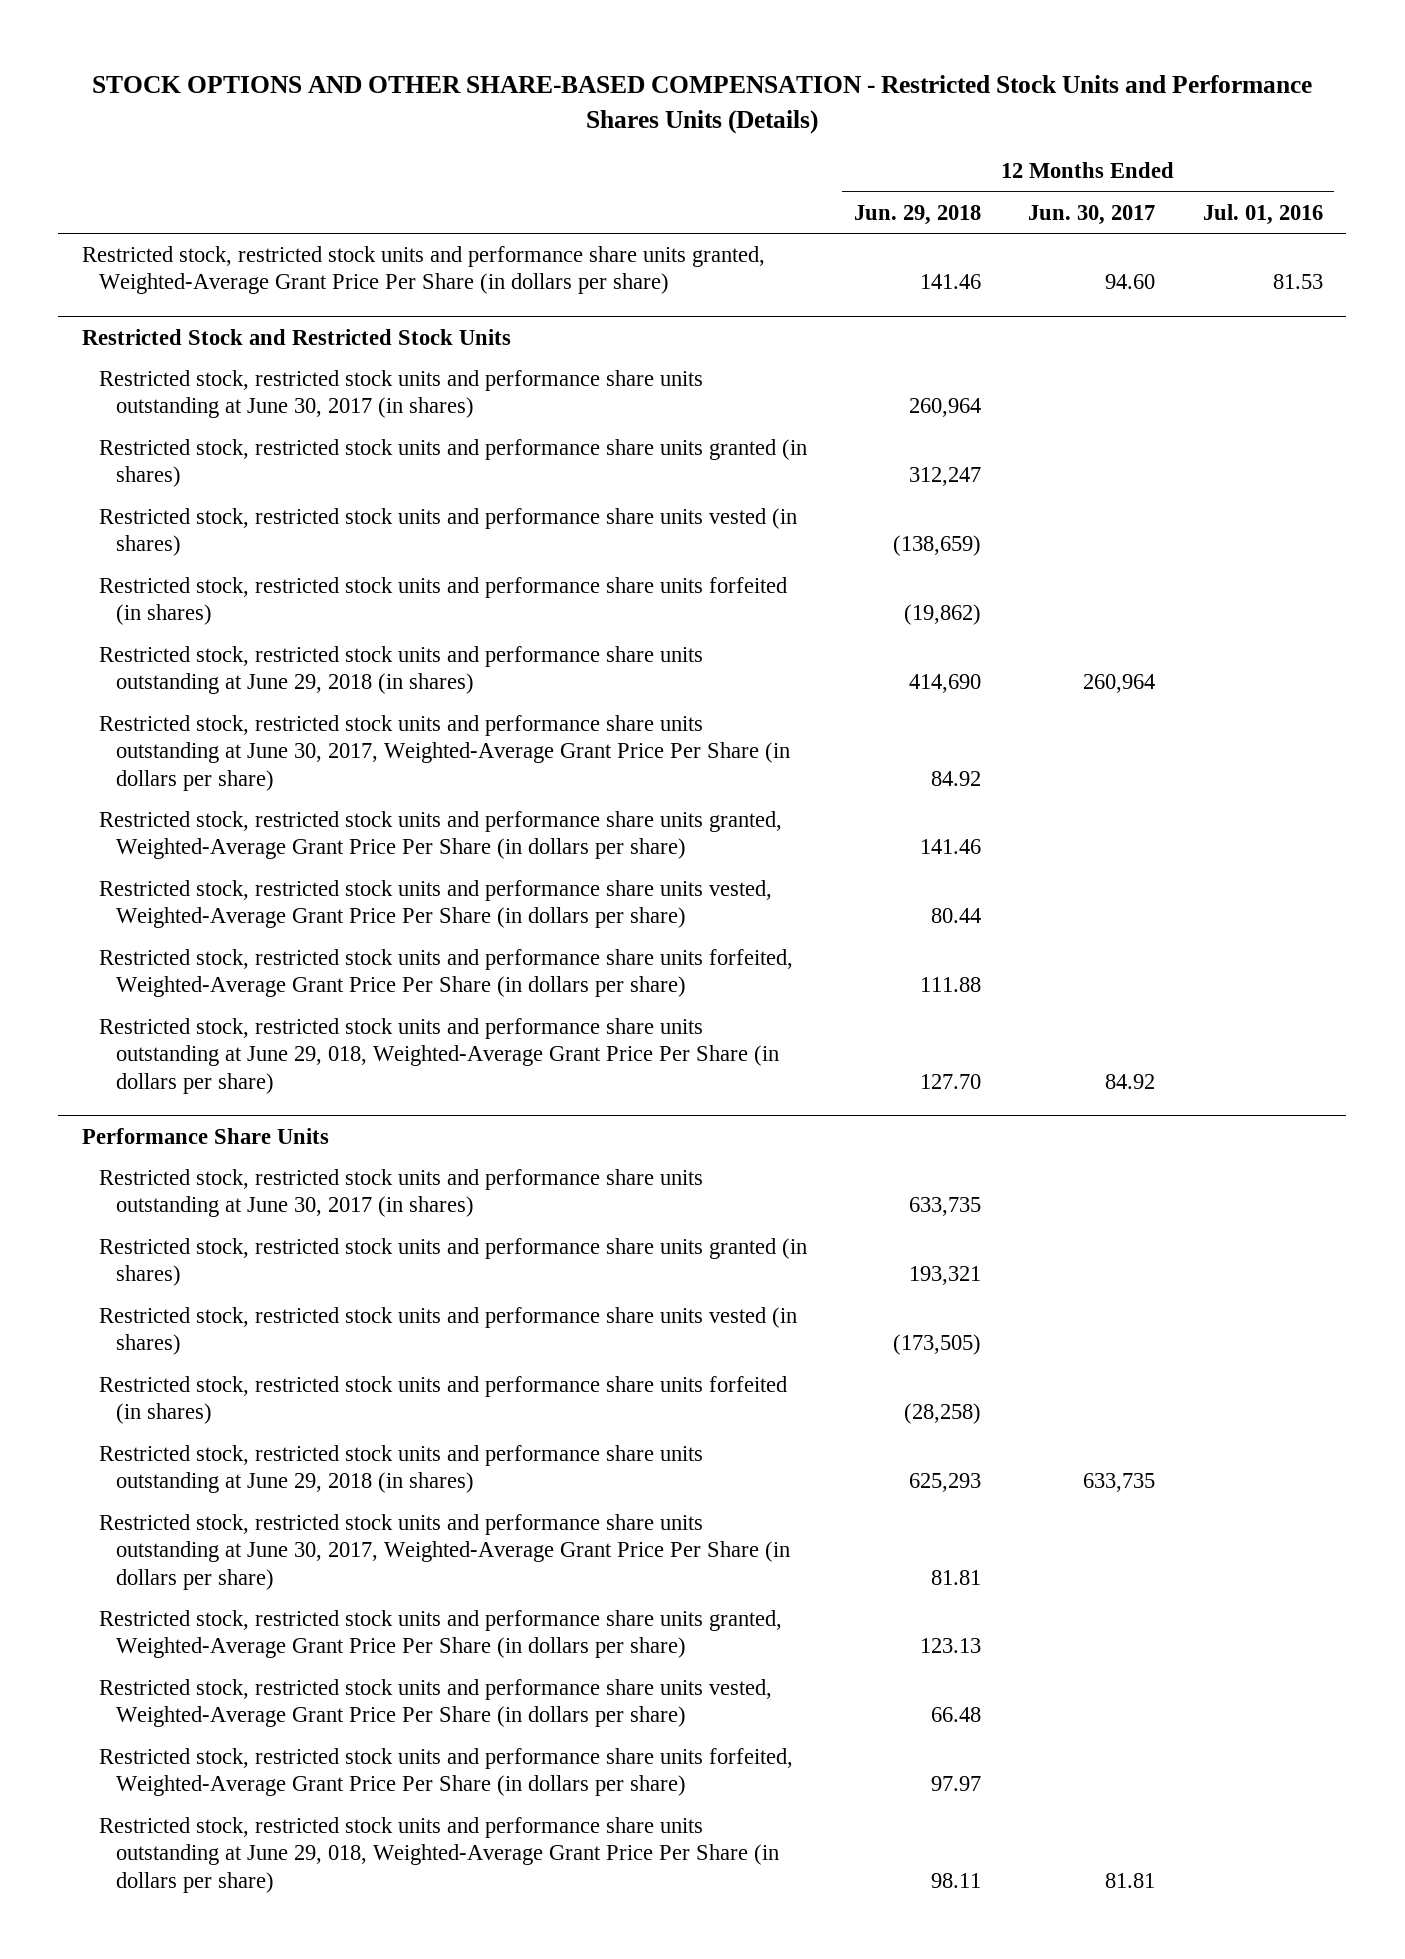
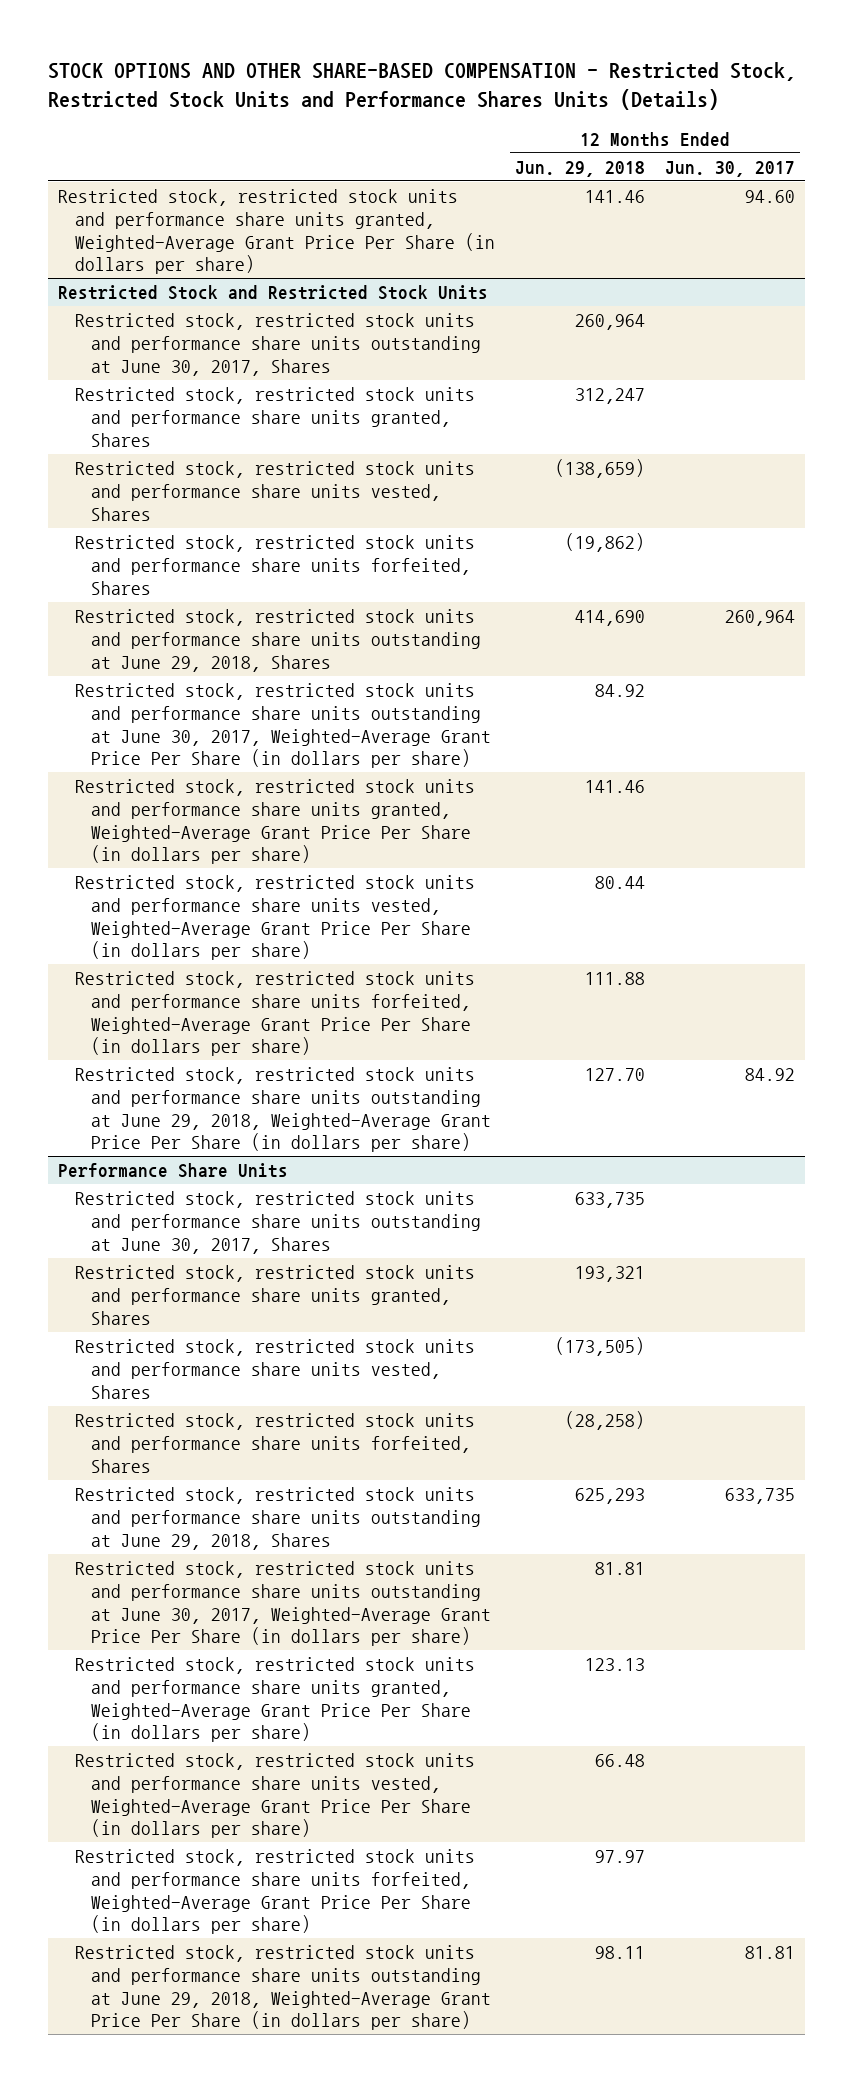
- STOCK OPTIONS AND OTHER SHARE-BASED COMPENSATION - Restricted Stock Units and Performance Shares Units (Details)
+ STOCK OPTIONS AND OTHER SHARE-BASED COMPENSATION - Restricted Stock, Restricted Stock Units and Performance Shares Units (Details)
- | 12 Months Ended Jun. 29, 2018 | 12 Months Ended Jun. 30, 2017 | 12 Months Ended Jul. 01, 2016
+ | 12 Months Ended Jun. 29, 2018 | 12 Months Ended Jun. 30, 2017
@ Restricted Stock and Restricted Stock Units
- Restricted stock, restricted stock units and performance share units outstanding at June 30, 2017 (in shares) | 260,964 | |
- Restricted stock, restricted stock units and performance share units granted (in shares) | 312,247 | |
- Restricted stock, restricted stock units and performance share units vested (in shares) | (138,659) | |
- Restricted stock, restricted stock units and performance share units forfeited (in shares) | (19,862) | |
- Restricted stock, restricted stock units and performance share units outstanding at June 29, 2018 (in shares) | 414,690 | 260,964 |
+ Restricted stock, restricted stock units and performance share units outstanding at June 30, 2017, Shares | 260,964 |
+ Restricted stock, restricted stock units and performance share units granted, Shares | 312,247 |
+ Restricted stock, restricted stock units and performance share units vested, Shares | (138,659) |
+ Restricted stock, restricted stock units and performance share units forfeited, Shares | (19,862) |
+ Restricted stock, restricted stock units and performance share units outstanding at June 29, 2018, Shares | 414,690 | 260,964
- Restricted stock, restricted stock units and performance share units outstanding at June 29, 018, Weighted-Average Grant Price Per Share (in dollars per share) | 127.70 | 84.92 |
+ Restricted stock, restricted stock units and performance share units outstanding at June 29, 2018, Weighted-Average Grant Price Per Share (in dollars per share) | 127.70 | 84.92
@ Performance Share Units
- Restricted stock, restricted stock units and performance share units outstanding at June 30, 2017 (in shares) | 633,735 | |
- Restricted stock, restricted stock units and performance share units granted (in shares) | 193,321 | |
- Restricted stock, restricted stock units and performance share units vested (in shares) | (173,505) | |
- Restricted stock, restricted stock units and performance share units forfeited (in shares) | (28,258) | |
- Restricted stock, restricted stock units and performance share units outstanding at June 29, 2018 (in shares) | 625,293 | 633,735 |
+ Restricted stock, restricted stock units and performance share units outstanding at June 30, 2017, Shares | 633,735 |
+ Restricted stock, restricted stock units and performance share units granted, Shares | 193,321 |
+ Restricted stock, restricted stock units and performance share units vested, Shares | (173,505) |
+ Restricted stock, restricted stock units and performance share units forfeited, Shares | (28,258) |
+ Restricted stock, restricted stock units and performance share units outstanding at June 29, 2018, Shares | 625,293 | 633,735
- Restricted stock, restricted stock units and performance share units outstanding at June 29, 018, Weighted-Average Grant Price Per Share (in dollars per share) | 98.11 | 81.81 |
+ Restricted stock, restricted stock units and performance share units outstanding at June 29, 2018, Weighted-Average Grant Price Per Share (in dollars per share) | 98.11 | 81.81

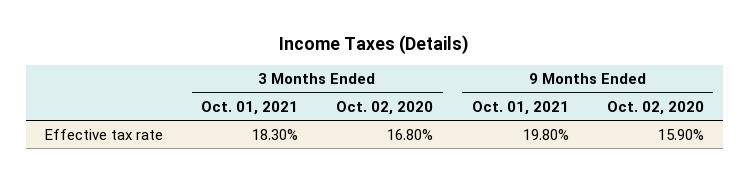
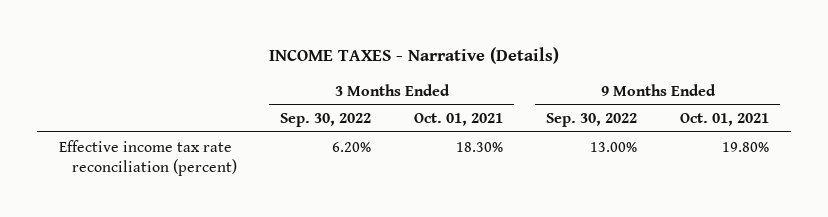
- Income Taxes (Details)
+ INCOME TAXES - Narrative (Details)
- | 3 Months Ended Oct. 01, 2021 | 3 Months Ended Oct. 02, 2020 | 9 Months Ended Oct. 01, 2021 | 9 Months Ended Oct. 02, 2020
+ | 3 Months Ended Sep. 30, 2022 | 3 Months Ended Oct. 01, 2021 | 9 Months Ended Sep. 30, 2022 | 9 Months Ended Oct. 01, 2021
- Effective tax rate | 18.30% | 16.80% | 19.80% | 15.90%
+ Effective income tax rate reconciliation (percent) | 6.20% | 18.30% | 13.00% | 19.80%

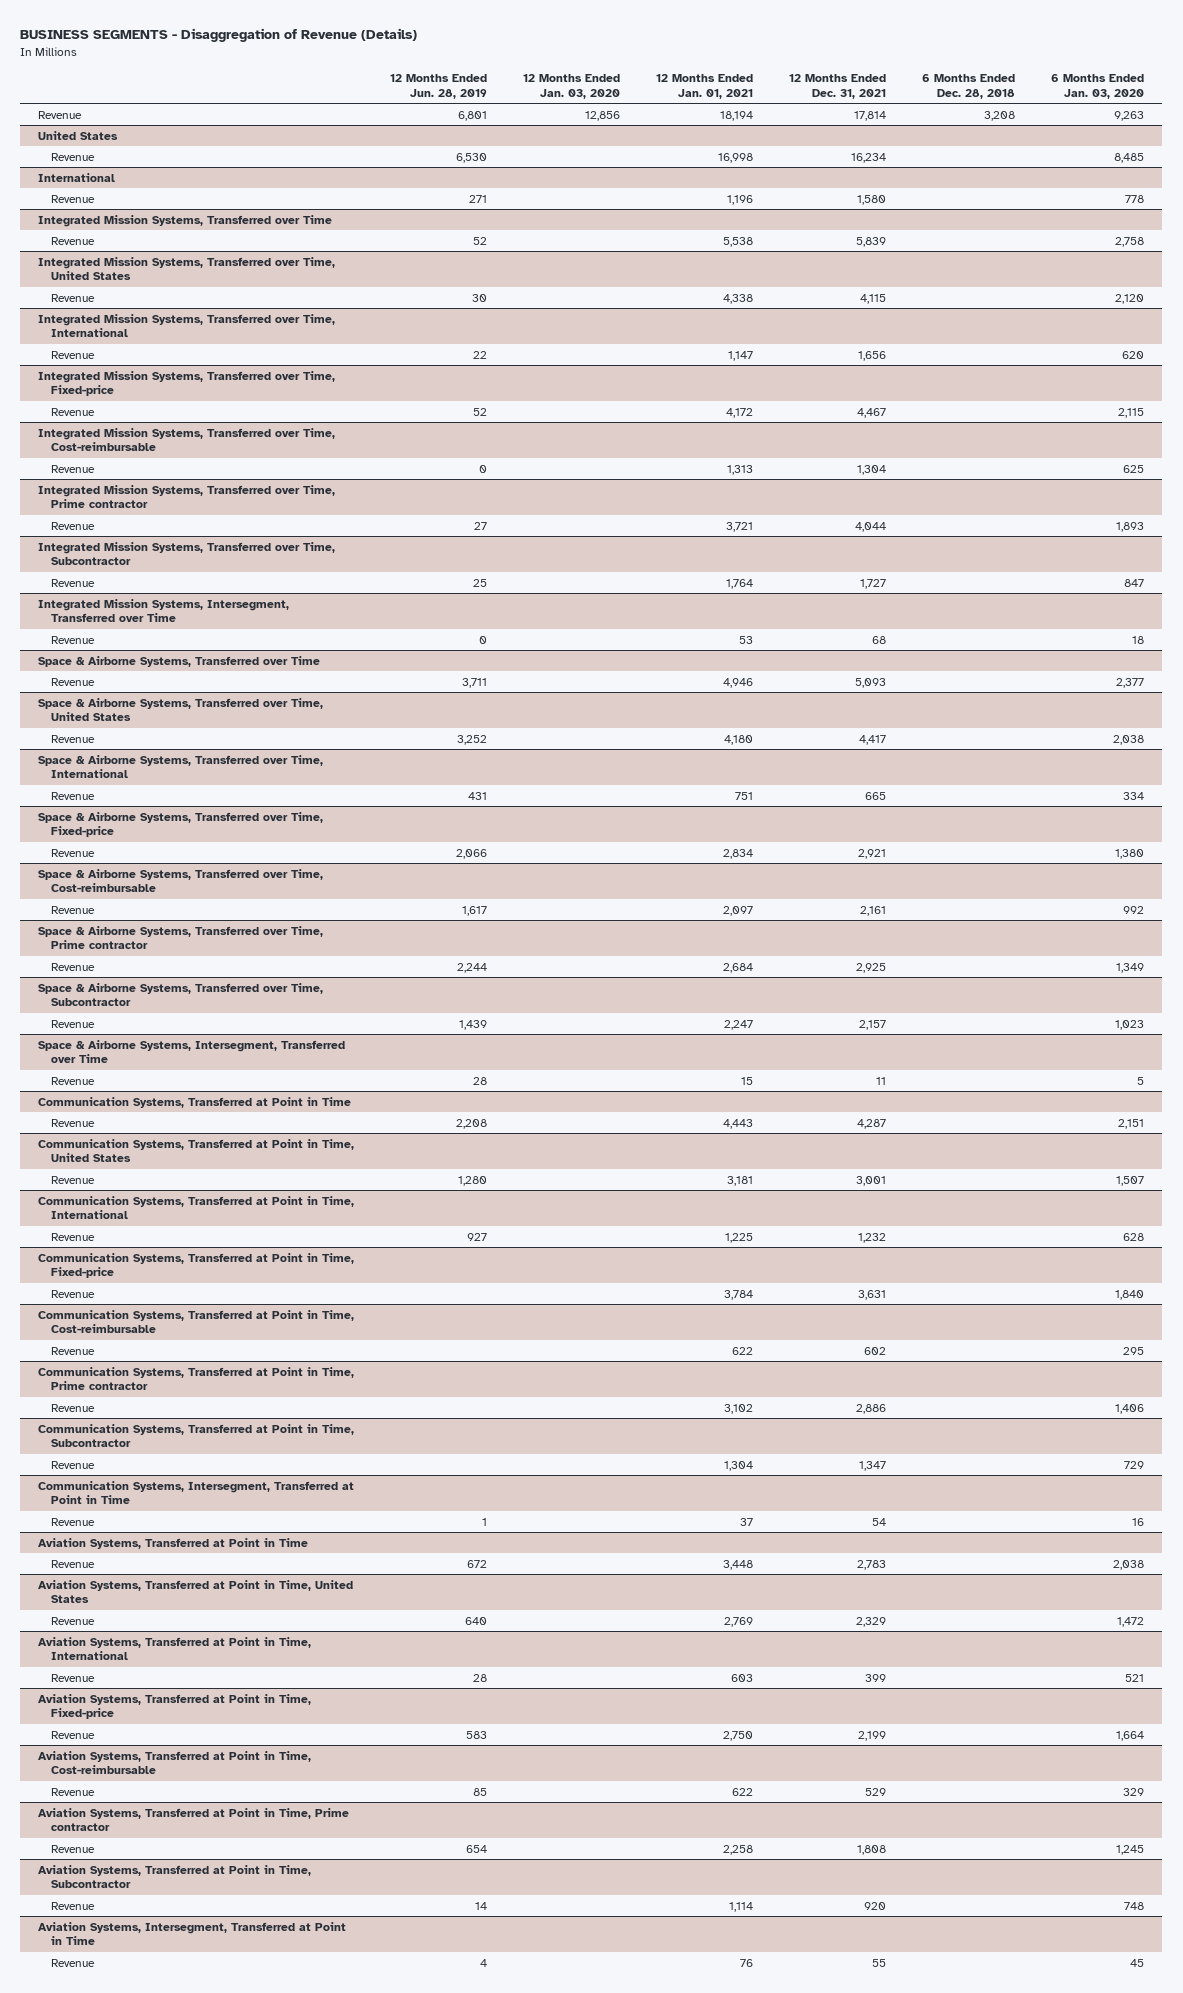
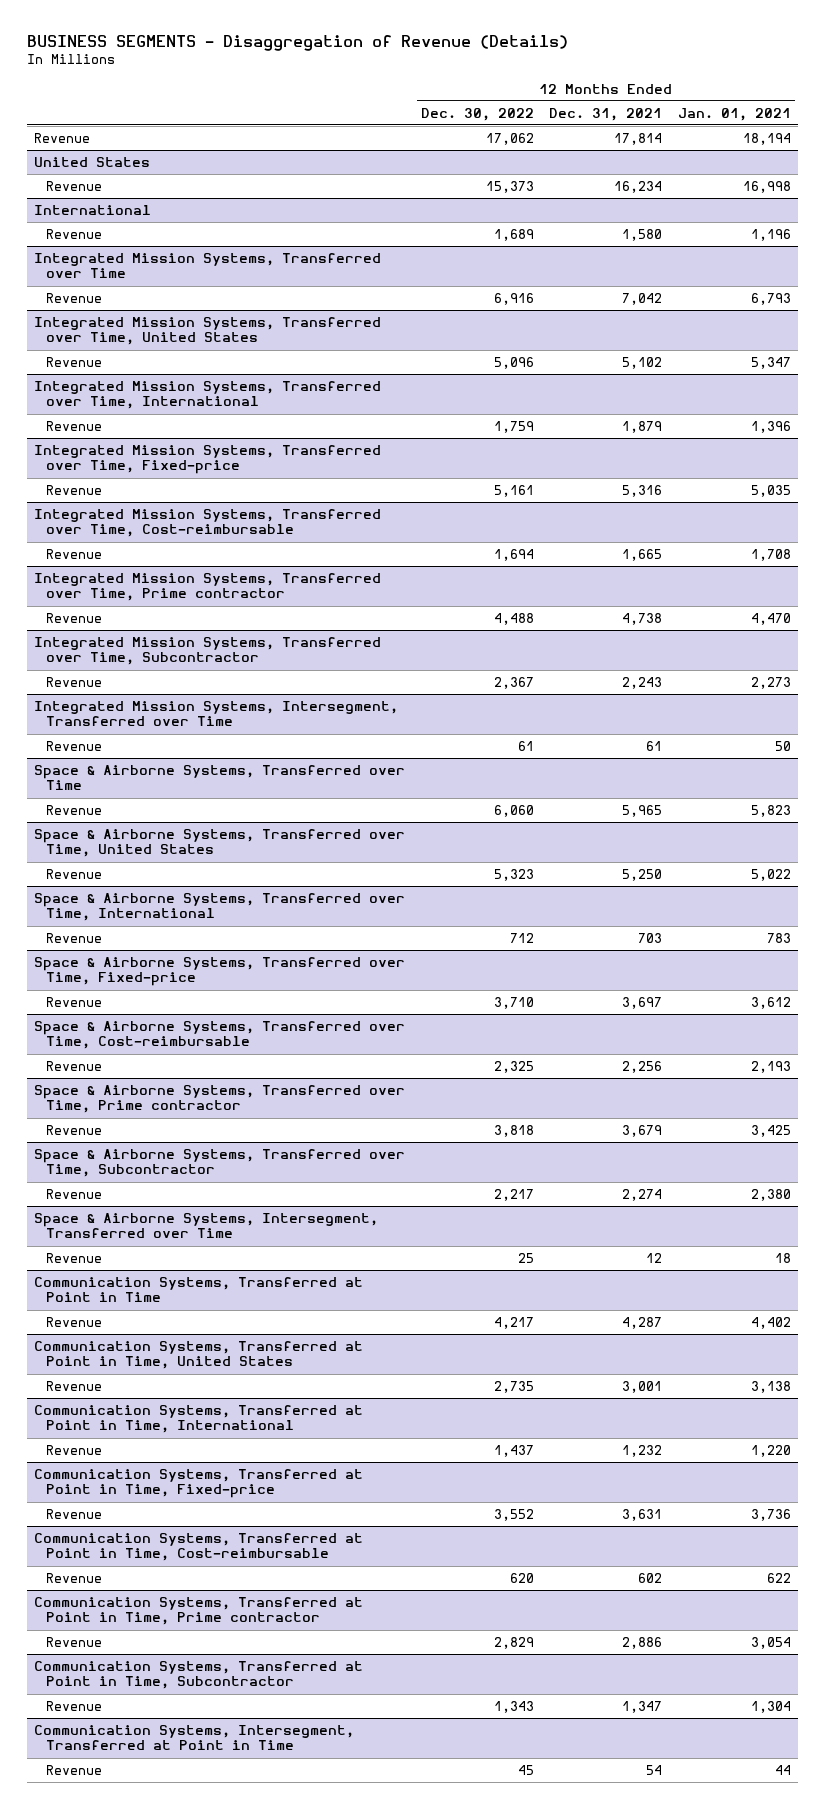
- | 12 Months Ended Jun. 28, 2019 | 12 Months Ended Jan. 03, 2020 | 12 Months Ended Jan. 01, 2021 | 12 Months Ended Dec. 31, 2021 | 6 Months Ended Dec. 28, 2018 | 6 Months Ended Jan. 03, 2020
+ | 12 Months Ended Dec. 30, 2022 | 12 Months Ended Dec. 31, 2021 | 12 Months Ended Jan. 01, 2021
@ Integrated Mission Systems, Transferred over Time
- Revenue | 52 | | 5,538 | 5,839 | | 2,758
+ Revenue | 6,916 | 7,042 | 6,793
@ Integrated Mission Systems, Transferred over Time, United States
- Revenue | 30 | | 4,338 | 4,115 | | 2,120
+ Revenue | 5,096 | 5,102 | 5,347
@ Integrated Mission Systems, Transferred over Time, International
- Revenue | 22 | | 1,147 | 1,656 | | 620
+ Revenue | 1,759 | 1,879 | 1,396
@ Integrated Mission Systems, Transferred over Time, Fixed-price
- Revenue | 52 | | 4,172 | 4,467 | | 2,115
+ Revenue | 5,161 | 5,316 | 5,035
@ Integrated Mission Systems, Transferred over Time, Cost-reimbursable
- Revenue | 0 | | 1,313 | 1,304 | | 625
+ Revenue | 1,694 | 1,665 | 1,708
@ Integrated Mission Systems, Transferred over Time, Prime contractor
- Revenue | 27 | | 3,721 | 4,044 | | 1,893
+ Revenue | 4,488 | 4,738 | 4,470
@ Integrated Mission Systems, Transferred over Time, Subcontractor
- Revenue | 25 | | 1,764 | 1,727 | | 847
+ Revenue | 2,367 | 2,243 | 2,273
@ Integrated Mission Systems, Intersegment, Transferred over Time
- Revenue | 0 | | 53 | 68 | | 18
+ Revenue | 61 | 61 | 50
@ Space & Airborne Systems, Transferred over Time
- Revenue | 3,711 | | 4,946 | 5,093 | | 2,377
+ Revenue | 6,060 | 5,965 | 5,823
@ Space & Airborne Systems, Transferred over Time, United States
- Revenue | 3,252 | | 4,180 | 4,417 | | 2,038
+ Revenue | 5,323 | 5,250 | 5,022
@ Space & Airborne Systems, Transferred over Time, International
- Revenue | 431 | | 751 | 665 | | 334
+ Revenue | 712 | 703 | 783
@ Space & Airborne Systems, Transferred over Time, Fixed-price
- Revenue | 2,066 | | 2,834 | 2,921 | | 1,380
+ Revenue | 3,710 | 3,697 | 3,612
@ Space & Airborne Systems, Transferred over Time, Cost-reimbursable
- Revenue | 1,617 | | 2,097 | 2,161 | | 992
+ Revenue | 2,325 | 2,256 | 2,193
@ Space & Airborne Systems, Transferred over Time, Prime contractor
- Revenue | 2,244 | | 2,684 | 2,925 | | 1,349
+ Revenue | 3,818 | 3,679 | 3,425
@ Space & Airborne Systems, Transferred over Time, Subcontractor
- Revenue | 1,439 | | 2,247 | 2,157 | | 1,023
+ Revenue | 2,217 | 2,274 | 2,380
@ Space & Airborne Systems, Intersegment, Transferred over Time
- Revenue | 28 | | 15 | 11 | | 5
+ Revenue | 25 | 12 | 18
@ Communication Systems, Transferred at Point in Time
- Revenue | 2,208 | | 4,443 | 4,287 | | 2,151
+ Revenue | 4,217 | 4,287 | 4,402
@ Communication Systems, Transferred at Point in Time, United States
- Revenue | 1,280 | | 3,181 | 3,001 | | 1,507
+ Revenue | 2,735 | 3,001 | 3,138
@ Communication Systems, Transferred at Point in Time, International
- Revenue | 927 | | 1,225 | 1,232 | | 628
+ Revenue | 1,437 | 1,232 | 1,220
@ Communication Systems, Transferred at Point in Time, Fixed-price
- Revenue | | | 3,784 | 3,631 | | 1,840
+ Revenue | 3,552 | 3,631 | 3,736
@ Communication Systems, Transferred at Point in Time, Prime contractor
- Revenue | | | 3,102 | 2,886 | | 1,406
+ Revenue | 2,829 | 2,886 | 3,054
@ Communication Systems, Intersegment, Transferred at Point in Time
- Revenue | 1 | | 37 | 54 | | 16
- Aviation Systems, Transferred at Point in Time
- Revenue | 672 | | 3,448 | 2,783 | | 2,038
- Aviation Systems, Transferred at Point in Time, United States
- Revenue | 640 | | 2,769 | 2,329 | | 1,472
- Aviation Systems, Transferred at Point in Time, International
- Revenue | 28 | | 603 | 399 | | 521
- Aviation Systems, Transferred at Point in Time, Fixed-price
- Revenue | 583 | | 2,750 | 2,199 | | 1,664
- Aviation Systems, Transferred at Point in Time, Cost-reimbursable
- Revenue | 85 | | 622 | 529 | | 329
- Aviation Systems, Transferred at Point in Time, Prime contractor
- Revenue | 654 | | 2,258 | 1,808 | | 1,245
- Aviation Systems, Transferred at Point in Time, Subcontractor
- Revenue | 14 | | 1,114 | 920 | | 748
- Aviation Systems, Intersegment, Transferred at Point in Time
- Revenue | 4 | | 76 | 55 | | 45
@ Communication Systems, Intersegment, Transferred at Point in Time
+ Revenue | 45 | 54 | 44

